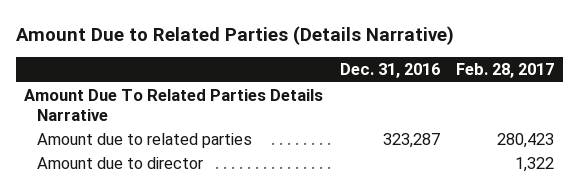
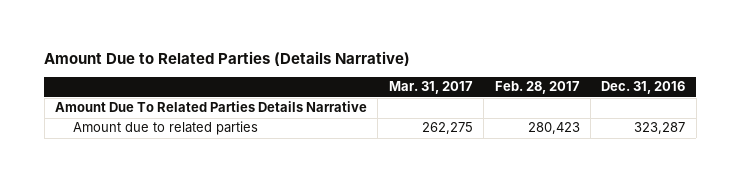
- | Dec. 31, 2016 | Feb. 28, 2017
+ | Mar. 31, 2017 | Feb. 28, 2017 | Dec. 31, 2016
- Amount due to director | | 1,322

